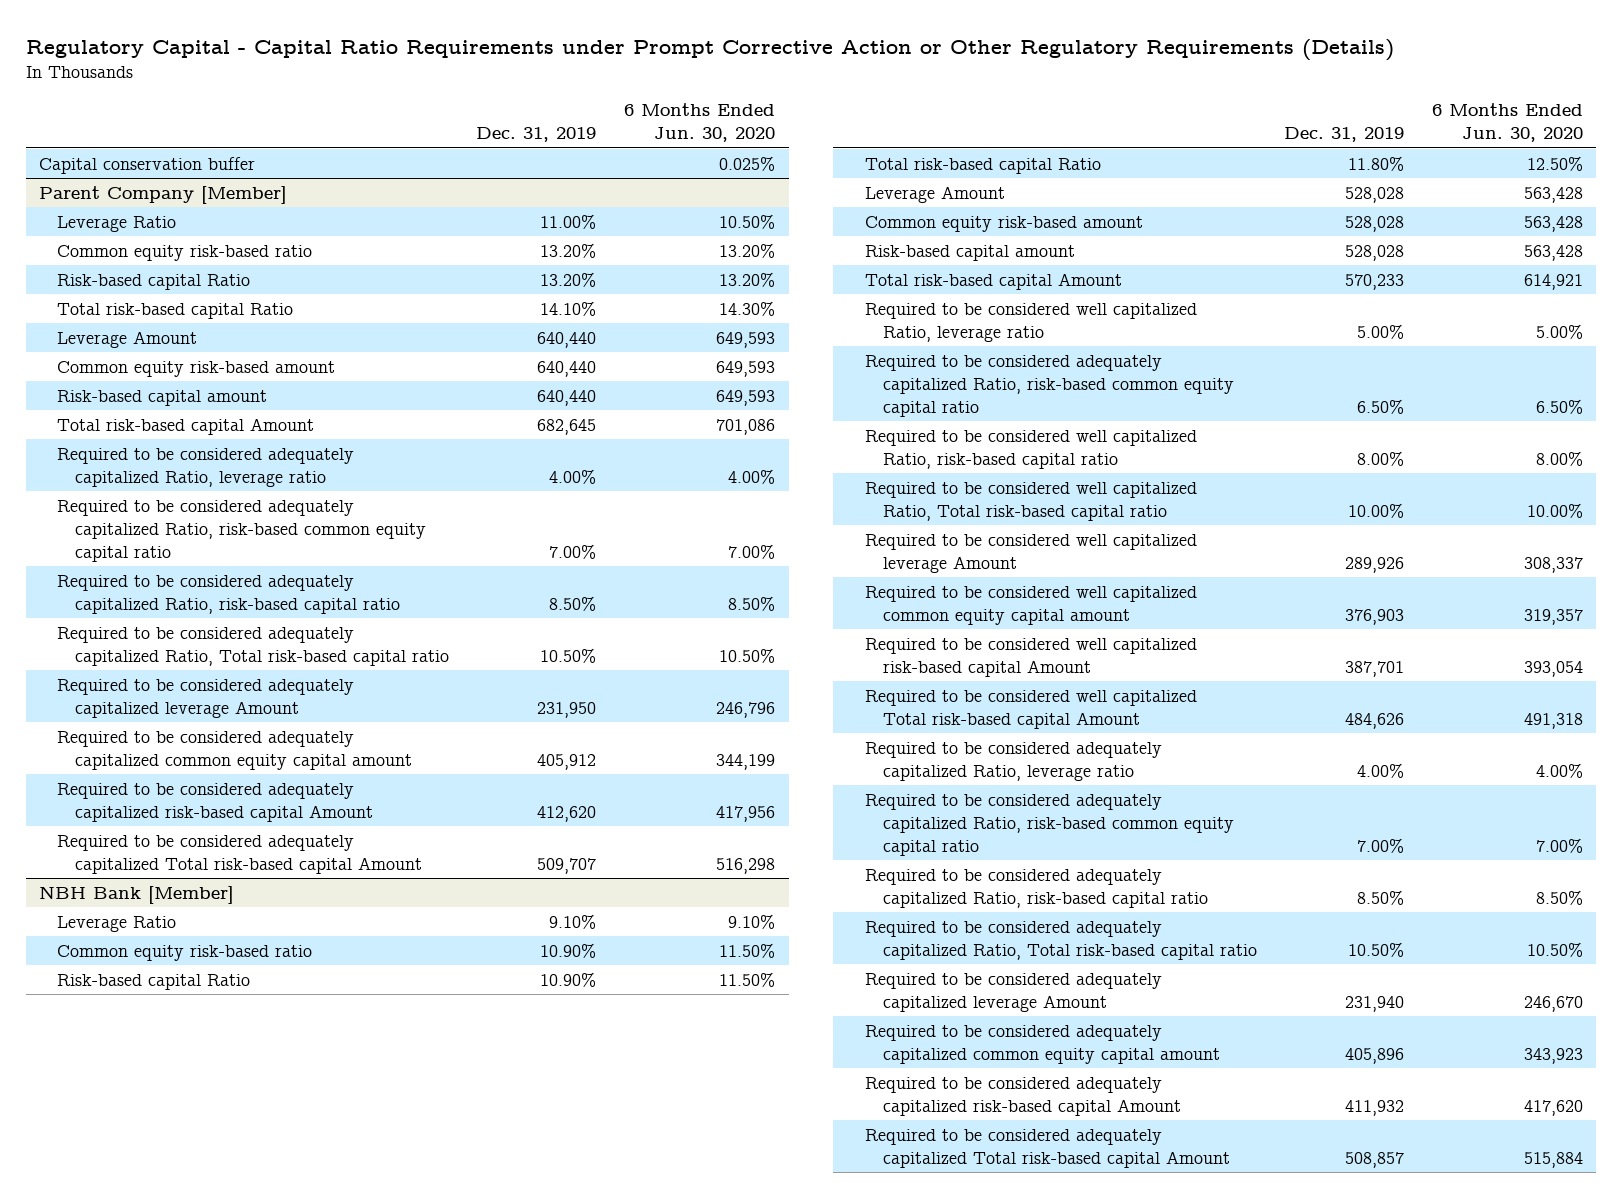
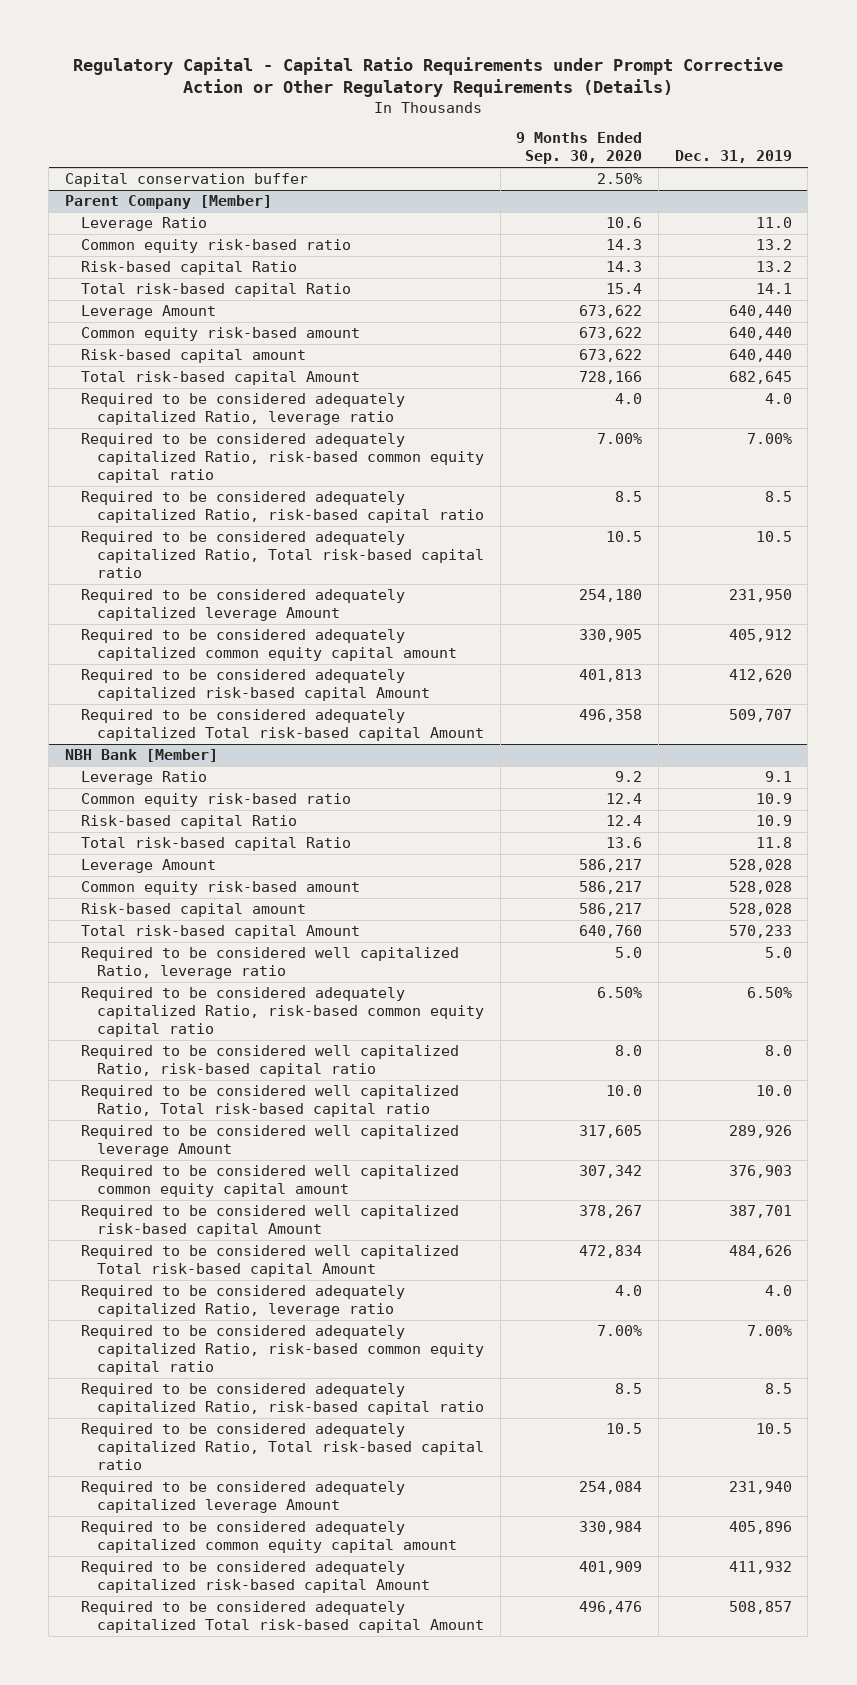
- | Dec. 31, 2019 | 6 Months Ended Jun. 30, 2020
+ | 9 Months Ended Sep. 30, 2020 | Dec. 31, 2019
@ Parent Company [Member]
- Leverage Ratio | 11.00% | 10.50%
- Common equity risk-based ratio | 13.20% | 13.20%
- Risk-based capital Ratio | 13.20% | 13.20%
- Total risk-based capital Ratio | 14.10% | 14.30%
+ Leverage Ratio | 10.6 | 11.0
+ Common equity risk-based ratio | 14.3 | 13.2
+ Risk-based capital Ratio | 14.3 | 13.2
+ Total risk-based capital Ratio | 15.4 | 14.1
- Required to be considered adequately capitalized Ratio, leverage ratio | 4.00% | 4.00%
+ Required to be considered adequately capitalized Ratio, leverage ratio | 4.0 | 4.0
- Required to be considered adequately capitalized Ratio, risk-based capital ratio | 8.50% | 8.50%
- Required to be considered adequately capitalized Ratio, Total risk-based capital ratio | 10.50% | 10.50%
+ Required to be considered adequately capitalized Ratio, risk-based capital ratio | 8.5 | 8.5
+ Required to be considered adequately capitalized Ratio, Total risk-based capital ratio | 10.5 | 10.5
@ NBH Bank [Member]
- Leverage Ratio | 9.10% | 9.10%
- Common equity risk-based ratio | 10.90% | 11.50%
- Risk-based capital Ratio | 10.90% | 11.50%
- Total risk-based capital Ratio | 11.80% | 12.50%
+ Leverage Ratio | 9.2 | 9.1
+ Common equity risk-based ratio | 12.4 | 10.9
+ Risk-based capital Ratio | 12.4 | 10.9
+ Total risk-based capital Ratio | 13.6 | 11.8
- Required to be considered well capitalized Ratio, leverage ratio | 5.00% | 5.00%
+ Required to be considered well capitalized Ratio, leverage ratio | 5.0 | 5.0
- Required to be considered well capitalized Ratio, risk-based capital ratio | 8.00% | 8.00%
- Required to be considered well capitalized Ratio, Total risk-based capital ratio | 10.00% | 10.00%
+ Required to be considered well capitalized Ratio, risk-based capital ratio | 8.0 | 8.0
+ Required to be considered well capitalized Ratio, Total risk-based capital ratio | 10.0 | 10.0
- Required to be considered adequately capitalized Ratio, leverage ratio | 4.00% | 4.00%
+ Required to be considered adequately capitalized Ratio, leverage ratio | 4.0 | 4.0
- Required to be considered adequately capitalized Ratio, risk-based capital ratio | 8.50% | 8.50%
- Required to be considered adequately capitalized Ratio, Total risk-based capital ratio | 10.50% | 10.50%
+ Required to be considered adequately capitalized Ratio, risk-based capital ratio | 8.5 | 8.5
+ Required to be considered adequately capitalized Ratio, Total risk-based capital ratio | 10.5 | 10.5

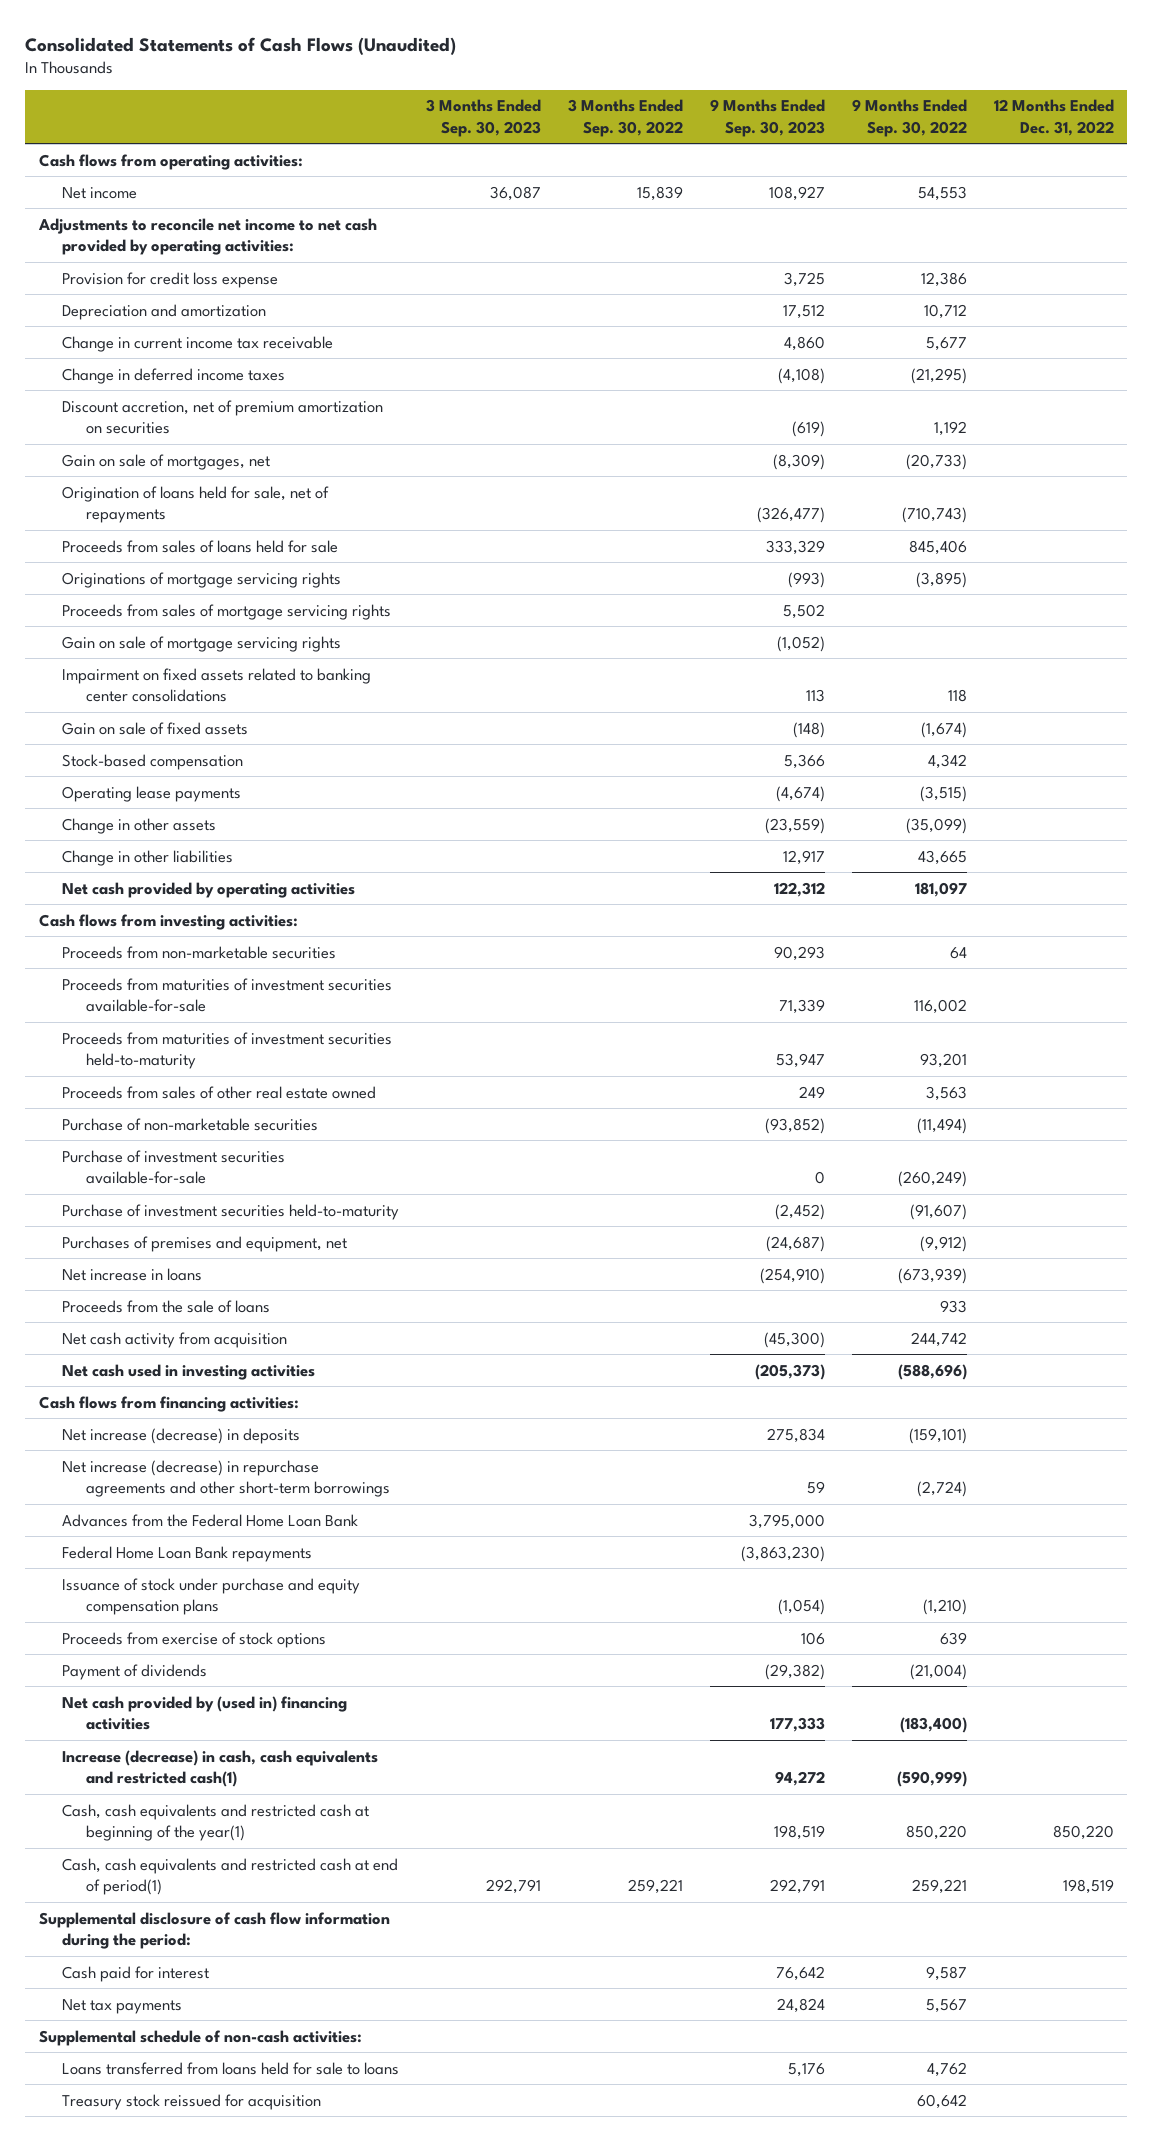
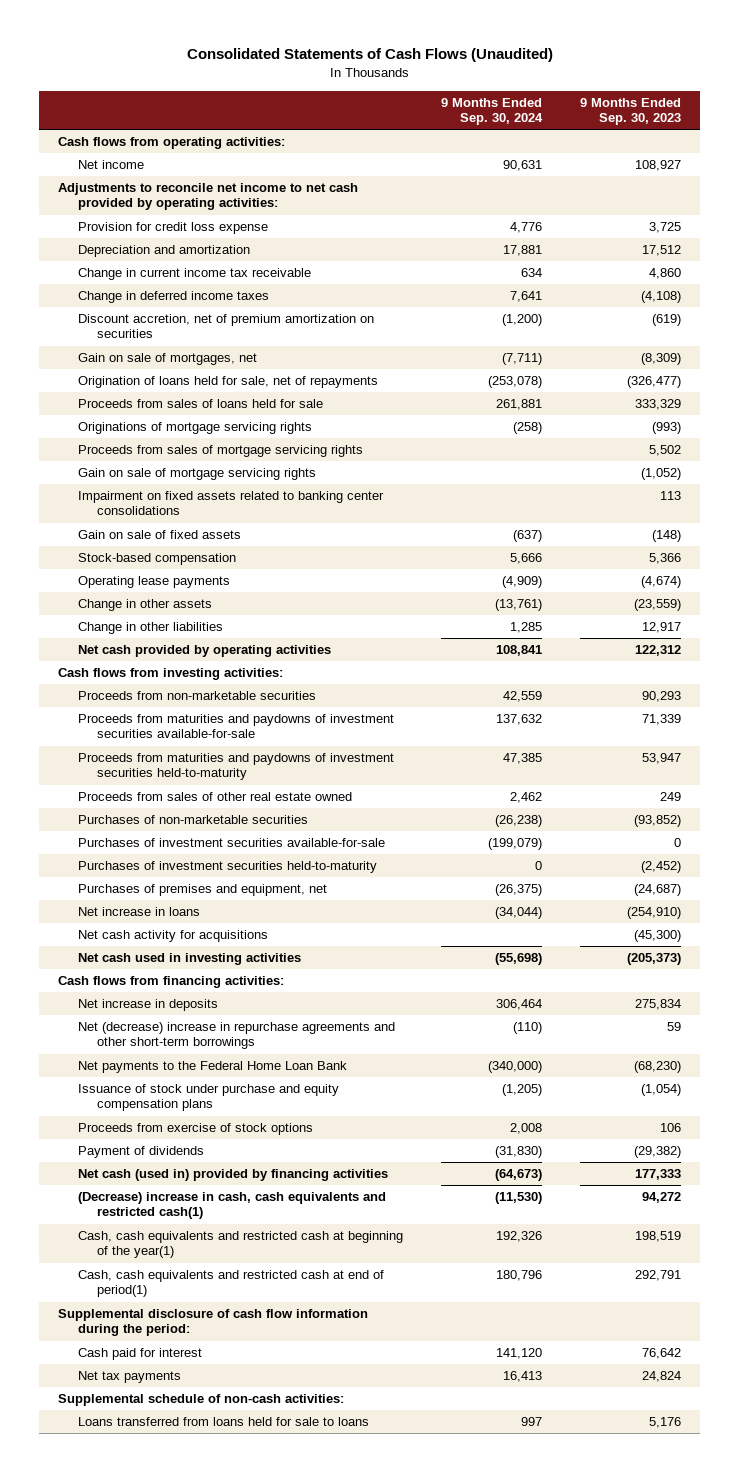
- | 3 Months Ended Sep. 30, 2023 | 3 Months Ended Sep. 30, 2022 | 9 Months Ended Sep. 30, 2023 | 9 Months Ended Sep. 30, 2022 | 12 Months Ended Dec. 31, 2022
+ | 9 Months Ended Sep. 30, 2024 | 9 Months Ended Sep. 30, 2023
- Proceeds from maturities of investment securities available-for-sale | | | 71,339 | 116,002 |
- Proceeds from maturities of investment securities held-to-maturity | | | 53,947 | 93,201 |
+ Proceeds from maturities and paydowns of investment securities available-for-sale | 137,632 | 71,339
+ Proceeds from maturities and paydowns of investment securities held-to-maturity | 47,385 | 53,947
- Purchase of non-marketable securities | | | (93,852) | (11,494) |
- Purchase of investment securities available-for-sale | | | 0 | (260,249) |
- Purchase of investment securities held-to-maturity | | | (2,452) | (91,607) |
+ Purchases of non-marketable securities | (26,238) | (93,852)
+ Purchases of investment securities available-for-sale | (199,079) | 0
+ Purchases of investment securities held-to-maturity | 0 | (2,452)
- Proceeds from the sale of loans | | | | 933 |
- Net cash activity from acquisition | | | (45,300) | 244,742 |
+ Net cash activity for acquisitions | | (45,300)
- Net increase (decrease) in deposits | | | 275,834 | (159,101) |
- Net increase (decrease) in repurchase agreements and other short-term borrowings | | | 59 | (2,724) |
- Advances from the Federal Home Loan Bank | | | 3,795,000 | |
- Federal Home Loan Bank repayments | | | (3,863,230) | |
+ Net increase in deposits | 306,464 | 275,834
+ Net (decrease) increase in repurchase agreements and other short-term borrowings | (110) | 59
+ Net payments to the Federal Home Loan Bank | (340,000) | (68,230)
- Net cash provided by (used in) financing activities | | | 177,333 | (183,400) |
- Increase (decrease) in cash, cash equivalents and restricted cash(1) | | | 94,272 | (590,999) |
+ Net cash (used in) provided by financing activities | (64,673) | 177,333
+ (Decrease) increase in cash, cash equivalents and restricted cash(1) | (11,530) | 94,272
- Treasury stock reissued for acquisition | | | | 60,642 |

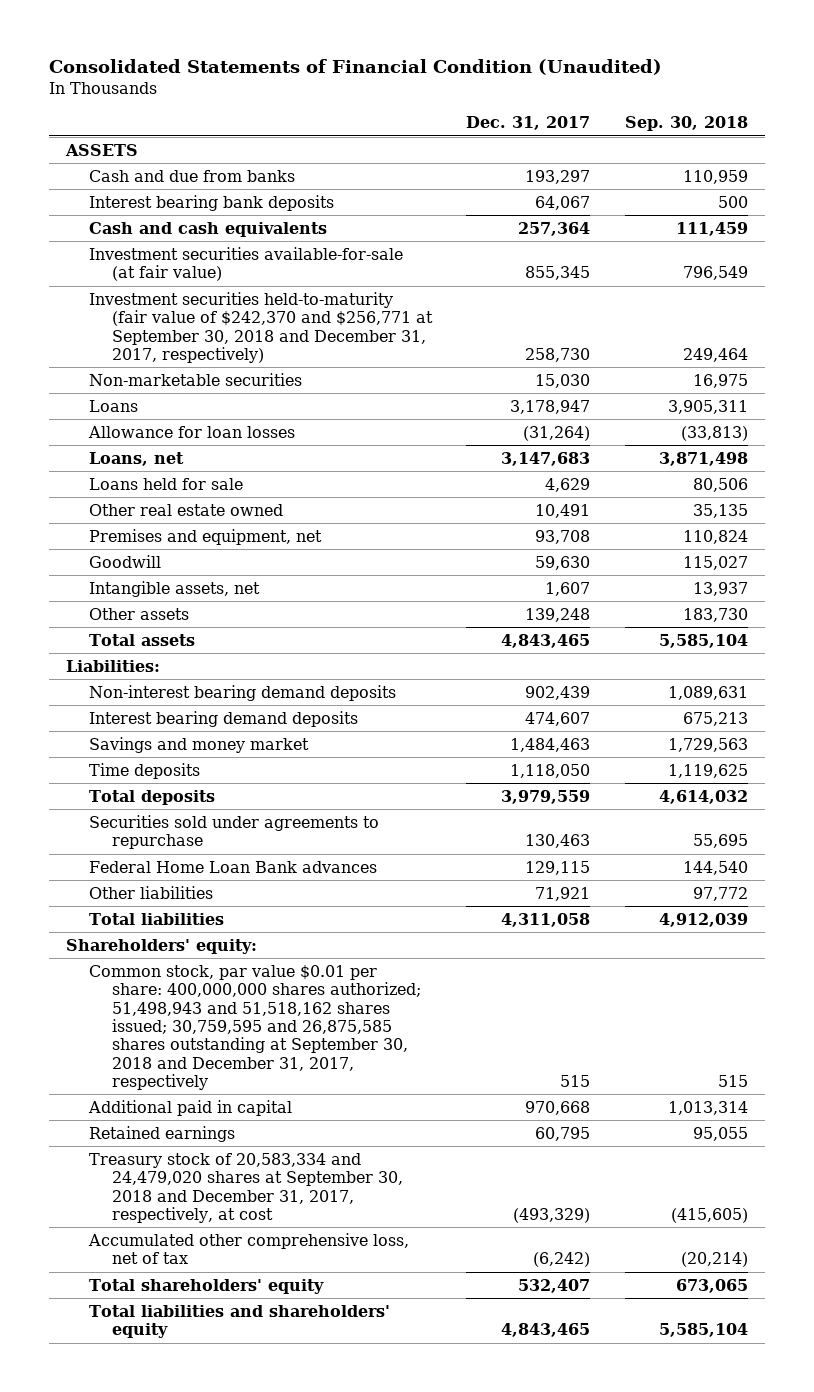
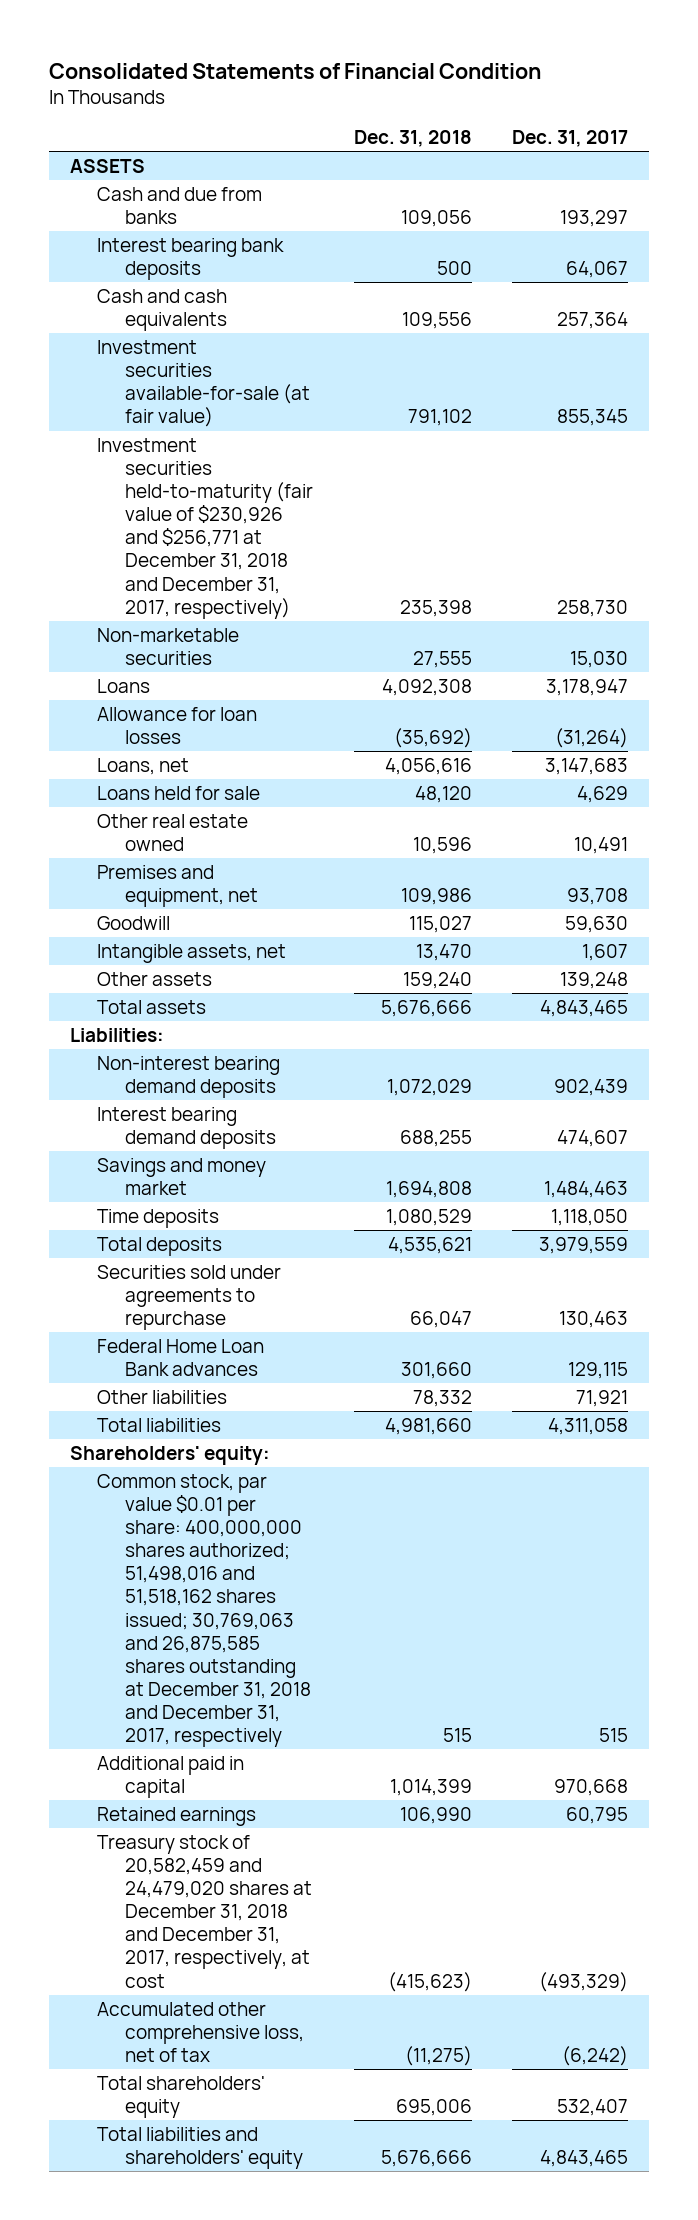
- Consolidated Statements of Financial Condition (Unaudited)
+ Consolidated Statements of Financial Condition
- | Dec. 31, 2017 | Sep. 30, 2018
+ | Dec. 31, 2018 | Dec. 31, 2017
- Investment securities held-to-maturity (fair value of $242,370 and $256,771 at September 30, 2018 and December 31, 2017, respectively) | 258,730 | 249,464
+ Investment securities held-to-maturity (fair value of $230,926 and $256,771 at December 31, 2018 and December 31, 2017, respectively) | 235,398 | 258,730
- Common stock, par value $0.01 per share: 400,000,000 shares authorized; 51,498,943 and 51,518,162 shares issued; 30,759,595 and 26,875,585 shares outstanding at September 30, 2018 and December 31, 2017, respectively | 515 | 515
+ Common stock, par value $0.01 per share: 400,000,000 shares authorized; 51,498,016 and 51,518,162 shares issued; 30,769,063 and 26,875,585 shares outstanding at December 31, 2018 and December 31, 2017, respectively | 515 | 515
- Treasury stock of 20,583,334 and 24,479,020 shares at September 30, 2018 and December 31, 2017, respectively, at cost | (493,329) | (415,605)
+ Treasury stock of 20,582,459 and 24,479,020 shares at December 31, 2018 and December 31, 2017, respectively, at cost | (415,623) | (493,329)

